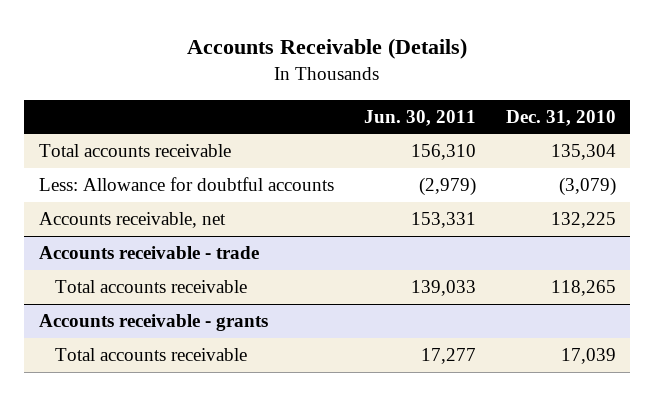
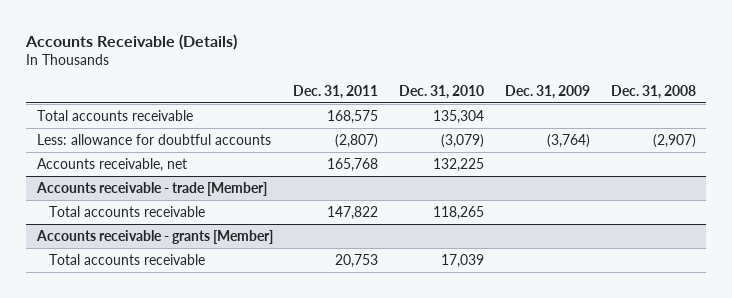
- | Jun. 30, 2011 | Dec. 31, 2010
+ | Dec. 31, 2011 | Dec. 31, 2010 | Dec. 31, 2009 | Dec. 31, 2008
- Less: Allowance for doubtful accounts | (2,979) | (3,079)
+ Less: allowance for doubtful accounts | (2,807) | (3,079) | (3,764) | (2,907)
- Accounts receivable - trade
+ Accounts receivable - trade [Member]
- Accounts receivable - grants
+ Accounts receivable - grants [Member]

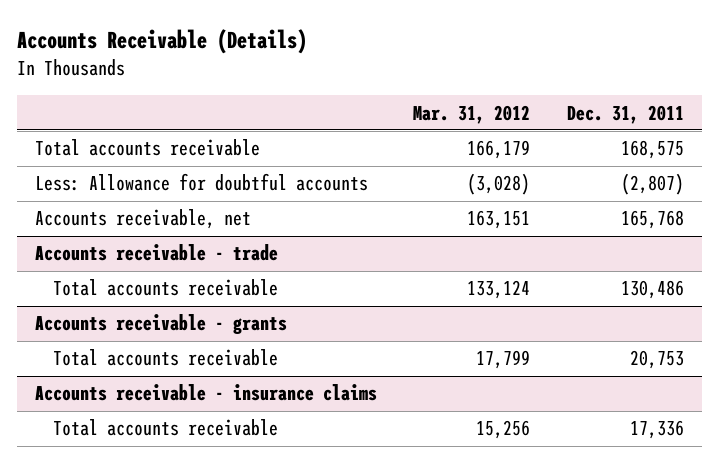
- | Dec. 31, 2011 | Dec. 31, 2010 | Dec. 31, 2009 | Dec. 31, 2008
+ | Mar. 31, 2012 | Dec. 31, 2011
- Less: allowance for doubtful accounts | (2,807) | (3,079) | (3,764) | (2,907)
+ Less: Allowance for doubtful accounts | (3,028) | (2,807)
- Accounts receivable - trade [Member]
- Total accounts receivable | 147,822 | 118,265 | |
- Accounts receivable - grants [Member]
+ Accounts receivable - trade
+ Total accounts receivable | 133,124 | 130,486
+ Accounts receivable - grants
+ Accounts receivable - insurance claims
+ Total accounts receivable | 15,256 | 17,336

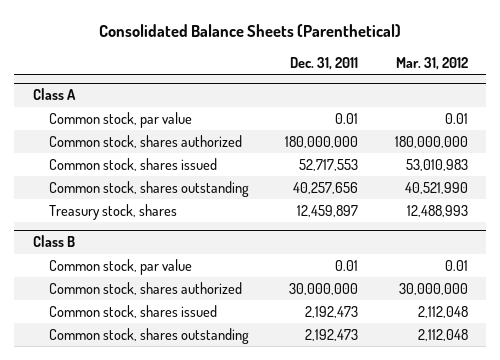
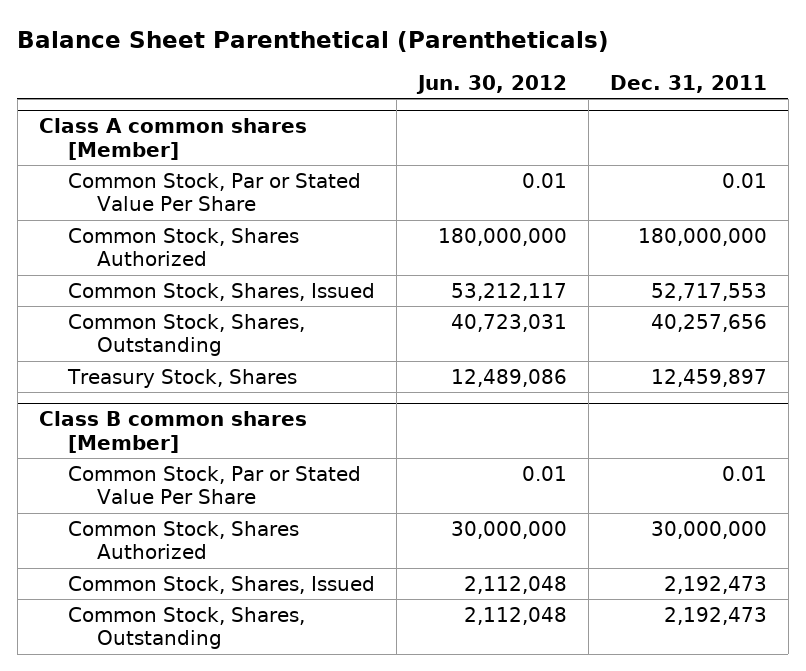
- Consolidated Balance Sheets (Parenthetical)
+ Balance Sheet Parenthetical (Parentheticals)
- | Dec. 31, 2011 | Mar. 31, 2012
+ | Jun. 30, 2012 | Dec. 31, 2011
- Class A
- Common stock, par value | 0.01 | 0.01
- Common stock, shares authorized | 180,000,000 | 180,000,000
- Common stock, shares issued | 52,717,553 | 53,010,983
- Common stock, shares outstanding | 40,257,656 | 40,521,990
- Treasury stock, shares | 12,459,897 | 12,488,993
- Class B
- Common stock, par value | 0.01 | 0.01
- Common stock, shares authorized | 30,000,000 | 30,000,000
- Common stock, shares issued | 2,192,473 | 2,112,048
- Common stock, shares outstanding | 2,192,473 | 2,112,048
+ Class A common shares [Member]
+ Common Stock, Par or Stated Value Per Share | 0.01 | 0.01
+ Common Stock, Shares Authorized | 180,000,000 | 180,000,000
+ Common Stock, Shares, Issued | 53,212,117 | 52,717,553
+ Common Stock, Shares, Outstanding | 40,723,031 | 40,257,656
+ Treasury Stock, Shares | 12,489,086 | 12,459,897
+ Class B common shares [Member]
+ Common Stock, Par or Stated Value Per Share | 0.01 | 0.01
+ Common Stock, Shares Authorized | 30,000,000 | 30,000,000
+ Common Stock, Shares, Issued | 2,112,048 | 2,192,473
+ Common Stock, Shares, Outstanding | 2,112,048 | 2,192,473

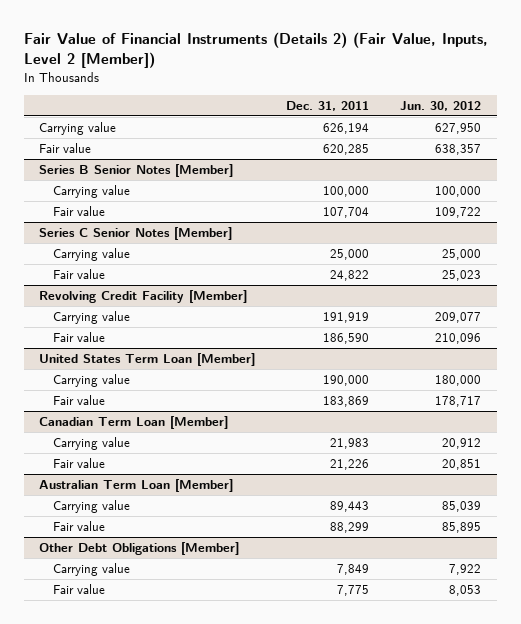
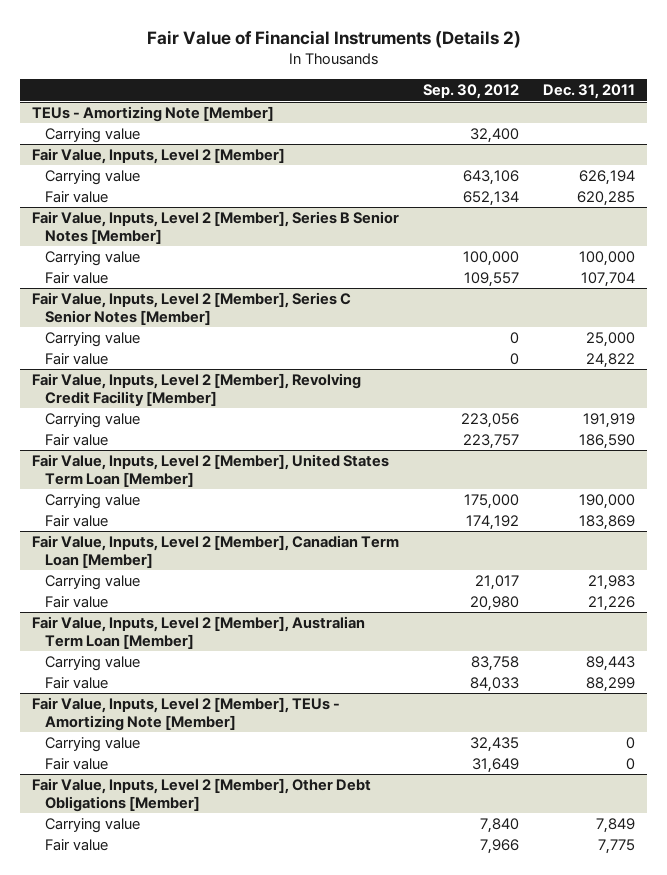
- Fair Value of Financial Instruments (Details 2) (Fair Value, Inputs, Level 2 [Member])
+ Fair Value of Financial Instruments (Details 2)
- | Dec. 31, 2011 | Jun. 30, 2012
+ | Sep. 30, 2012 | Dec. 31, 2011
+ TEUs - Amortizing Note [Member]
+ Carrying value | 32,400 |
+ Fair Value, Inputs, Level 2 [Member]
- Series B Senior Notes [Member]
+ Fair Value, Inputs, Level 2 [Member], Series B Senior Notes [Member]
- Series C Senior Notes [Member]
+ Fair Value, Inputs, Level 2 [Member], Series C Senior Notes [Member]
- Revolving Credit Facility [Member]
+ Fair Value, Inputs, Level 2 [Member], Revolving Credit Facility [Member]
- United States Term Loan [Member]
+ Fair Value, Inputs, Level 2 [Member], United States Term Loan [Member]
- Canadian Term Loan [Member]
+ Fair Value, Inputs, Level 2 [Member], Canadian Term Loan [Member]
- Australian Term Loan [Member]
+ Fair Value, Inputs, Level 2 [Member], Australian Term Loan [Member]
- Other Debt Obligations [Member]
+ Fair Value, Inputs, Level 2 [Member], TEUs - Amortizing Note [Member]
+ Carrying value | 32,435 | 0
+ Fair value | 31,649 | 0
+ Fair Value, Inputs, Level 2 [Member], Other Debt Obligations [Member]

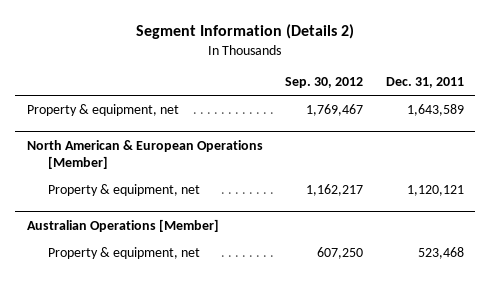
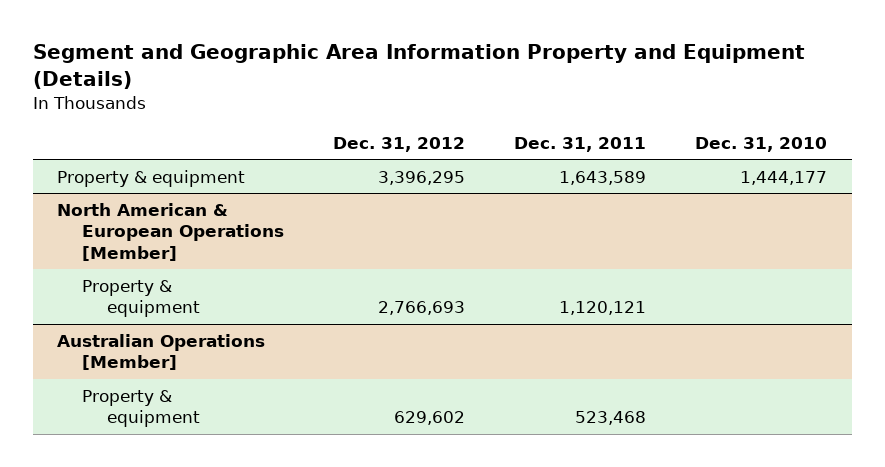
- Segment Information (Details 2)
+ Segment and Geographic Area Information Property and Equipment (Details)
- | Sep. 30, 2012 | Dec. 31, 2011
+ | Dec. 31, 2012 | Dec. 31, 2011 | Dec. 31, 2010
- Property & equipment, net | 1,769,467 | 1,643,589
+ Property & equipment | 3,396,295 | 1,643,589 | 1,444,177
@ North American & European Operations [Member]
- Property & equipment, net | 1,162,217 | 1,120,121
+ Property & equipment | 2,766,693 | 1,120,121 |
@ Australian Operations [Member]
- Property & equipment, net | 607,250 | 523,468
+ Property & equipment | 629,602 | 523,468 |

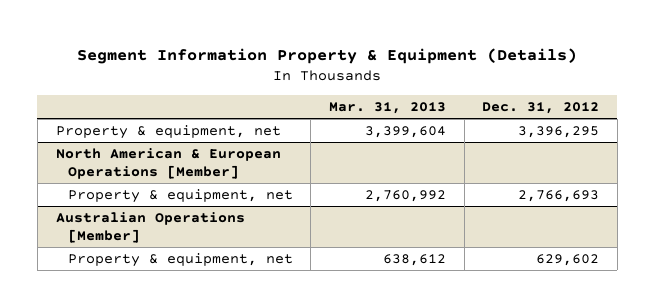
- Segment and Geographic Area Information Property and Equipment (Details)
+ Segment Information Property & Equipment (Details)
- | Dec. 31, 2012 | Dec. 31, 2011 | Dec. 31, 2010
+ | Mar. 31, 2013 | Dec. 31, 2012
- Property & equipment | 3,396,295 | 1,643,589 | 1,444,177
+ Property & equipment, net | 3,399,604 | 3,396,295
@ North American & European Operations [Member]
- Property & equipment | 2,766,693 | 1,120,121 |
+ Property & equipment, net | 2,760,992 | 2,766,693
@ Australian Operations [Member]
- Property & equipment | 629,602 | 523,468 |
+ Property & equipment, net | 638,612 | 629,602

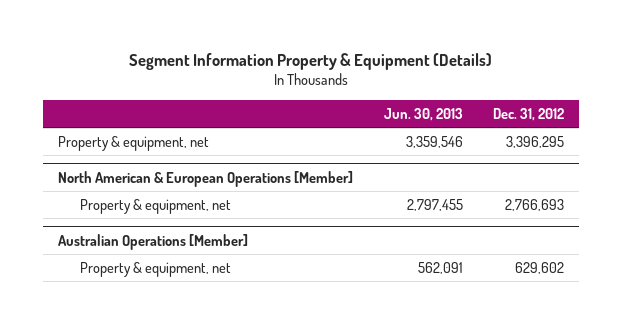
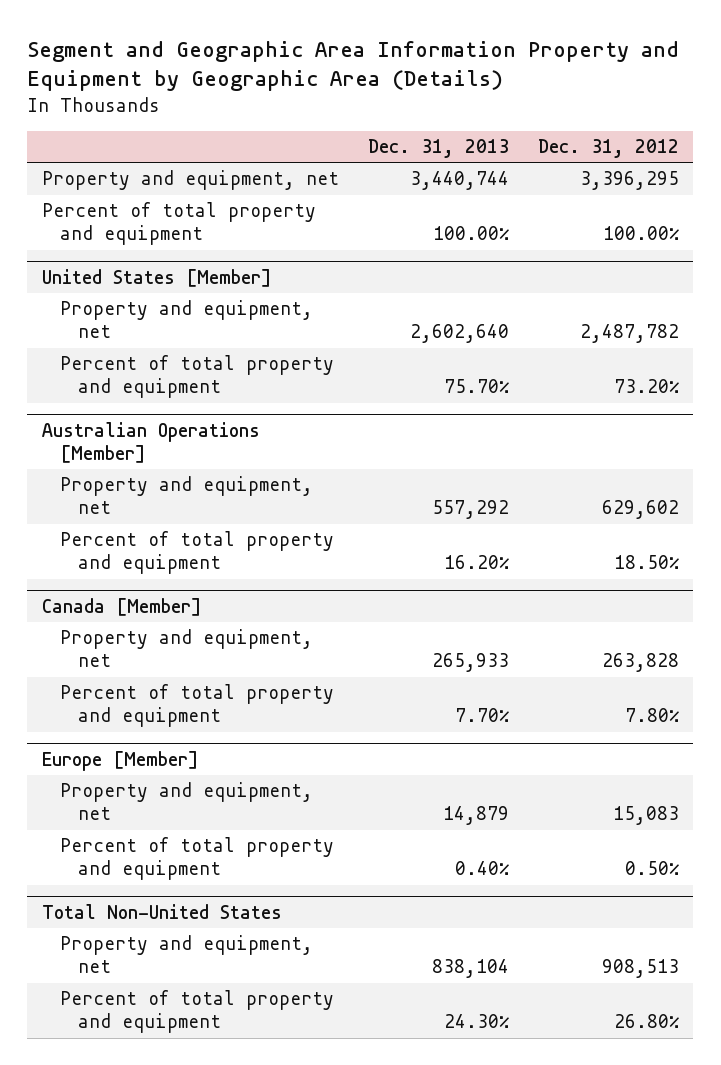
- Segment Information Property & Equipment (Details)
+ Segment and Geographic Area Information Property and Equipment by Geographic Area (Details)
- | Jun. 30, 2013 | Dec. 31, 2012
+ | Dec. 31, 2013 | Dec. 31, 2012
- Property & equipment, net | 3,359,546 | 3,396,295
- North American & European Operations [Member]
- Property & equipment, net | 2,797,455 | 2,766,693
+ Property and equipment, net | 3,440,744 | 3,396,295
+ Percent of total property and equipment | 100.00% | 100.00%
+ United States [Member]
+ Property and equipment, net | 2,602,640 | 2,487,782
+ Percent of total property and equipment | 75.70% | 73.20%
@ Australian Operations [Member]
- Property & equipment, net | 562,091 | 629,602
+ Property and equipment, net | 557,292 | 629,602
+ Percent of total property and equipment | 16.20% | 18.50%
+ Canada [Member]
+ Property and equipment, net | 265,933 | 263,828
+ Percent of total property and equipment | 7.70% | 7.80%
+ Europe [Member]
+ Property and equipment, net | 14,879 | 15,083
+ Percent of total property and equipment | 0.40% | 0.50%
+ Total Non-United States
+ Property and equipment, net | 838,104 | 908,513
+ Percent of total property and equipment | 24.30% | 26.80%

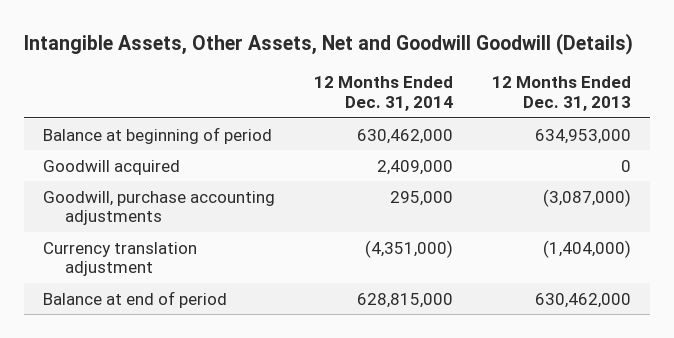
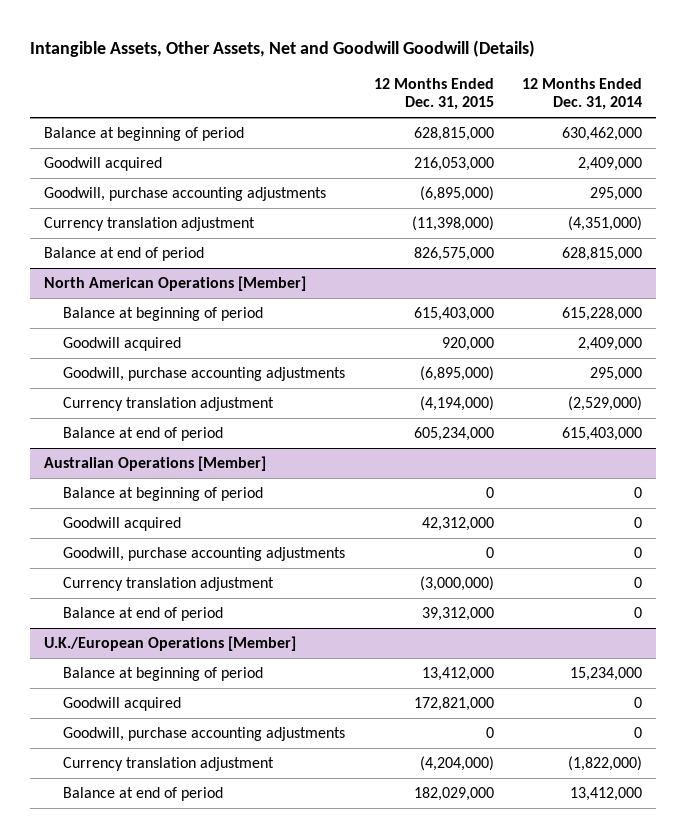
- | 12 Months Ended Dec. 31, 2014 | 12 Months Ended Dec. 31, 2013
+ | 12 Months Ended Dec. 31, 2015 | 12 Months Ended Dec. 31, 2014
+ North American Operations [Member]
+ Balance at beginning of period | 615,403,000 | 615,228,000
+ Goodwill acquired | 920,000 | 2,409,000
+ Goodwill, purchase accounting adjustments | (6,895,000) | 295,000
+ Currency translation adjustment | (4,194,000) | (2,529,000)
+ Balance at end of period | 605,234,000 | 615,403,000
+ Australian Operations [Member]
+ Balance at beginning of period | 0 | 0
+ Goodwill acquired | 42,312,000 | 0
+ Goodwill, purchase accounting adjustments | 0 | 0
+ Currency translation adjustment | (3,000,000) | 0
+ Balance at end of period | 39,312,000 | 0
+ U.K./European Operations [Member]
+ Balance at beginning of period | 13,412,000 | 15,234,000
+ Goodwill acquired | 172,821,000 | 0
+ Goodwill, purchase accounting adjustments | 0 | 0
+ Currency translation adjustment | (4,204,000) | (1,822,000)
+ Balance at end of period | 182,029,000 | 13,412,000

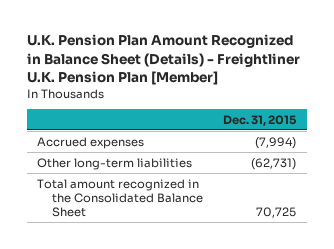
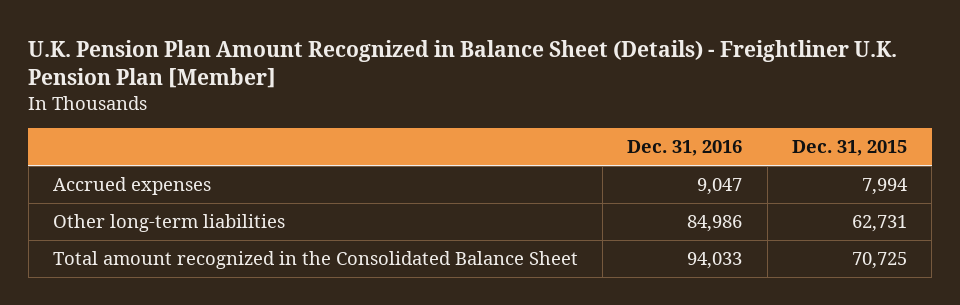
- | Dec. 31, 2015
+ | Dec. 31, 2016 | Dec. 31, 2015
- Accrued expenses | (7,994)
- Other long-term liabilities | (62,731)
+ Accrued expenses | 9,047 | 7,994
+ Other long-term liabilities | 84,986 | 62,731

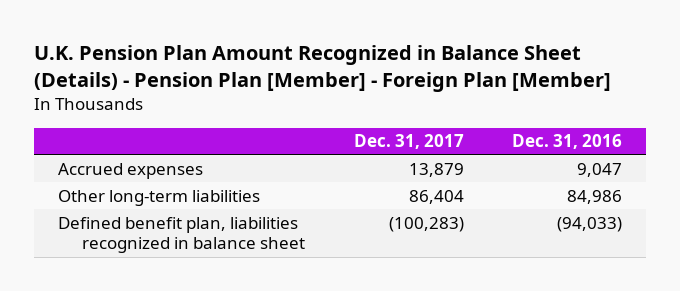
- U.K. Pension Plan Amount Recognized in Balance Sheet (Details) - Freightliner U.K. Pension Plan [Member]
+ U.K. Pension Plan Amount Recognized in Balance Sheet (Details) - Pension Plan [Member] - Foreign Plan [Member]
- | Dec. 31, 2016 | Dec. 31, 2015
+ | Dec. 31, 2017 | Dec. 31, 2016
- Total amount recognized in the Consolidated Balance Sheet | 94,033 | 70,725
+ Defined benefit plan, liabilities recognized in balance sheet | (100,283) | (94,033)

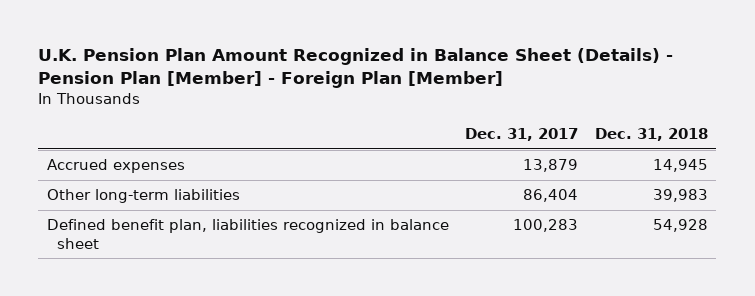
- | Dec. 31, 2017 | Dec. 31, 2016
+ | Dec. 31, 2017 | Dec. 31, 2018
- Defined benefit plan, liabilities recognized in balance sheet | (100,283) | (94,033)
+ Defined benefit plan, liabilities recognized in balance sheet | 100,283 | 54,928

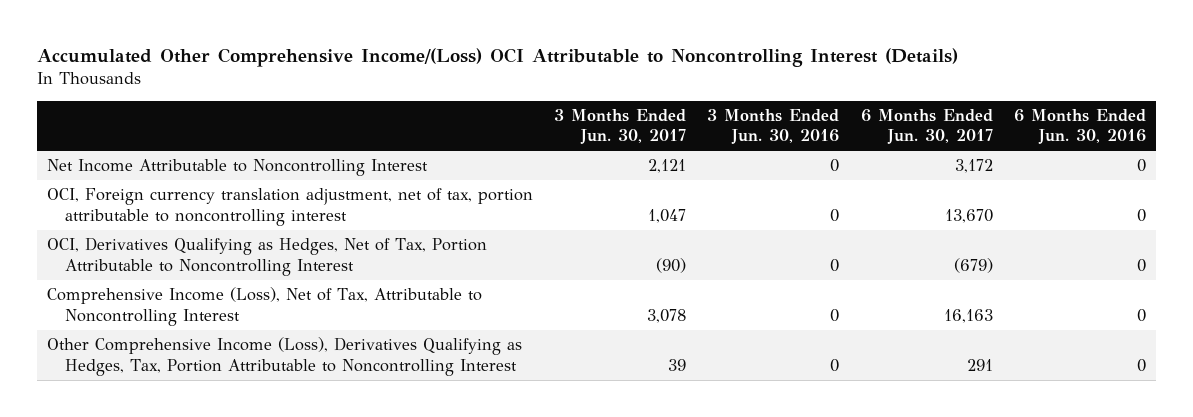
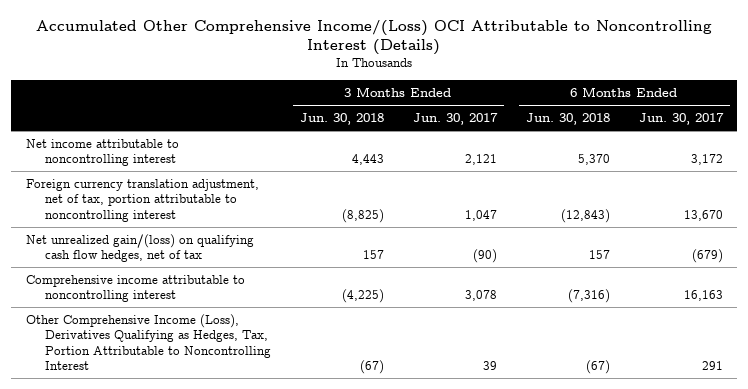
- | 3 Months Ended Jun. 30, 2017 | 3 Months Ended Jun. 30, 2016 | 6 Months Ended Jun. 30, 2017 | 6 Months Ended Jun. 30, 2016
+ | 3 Months Ended Jun. 30, 2018 | 3 Months Ended Jun. 30, 2017 | 6 Months Ended Jun. 30, 2018 | 6 Months Ended Jun. 30, 2017
- Net Income Attributable to Noncontrolling Interest | 2,121 | 0 | 3,172 | 0
- OCI, Foreign currency translation adjustment, net of tax, portion attributable to noncontrolling interest | 1,047 | 0 | 13,670 | 0
- OCI, Derivatives Qualifying as Hedges, Net of Tax, Portion Attributable to Noncontrolling Interest | (90) | 0 | (679) | 0
- Comprehensive Income (Loss), Net of Tax, Attributable to Noncontrolling Interest | 3,078 | 0 | 16,163 | 0
+ Net income attributable to noncontrolling interest | 4,443 | 2,121 | 5,370 | 3,172
+ Foreign currency translation adjustment, net of tax, portion attributable to noncontrolling interest | (8,825) | 1,047 | (12,843) | 13,670
+ Net unrealized gain/(loss) on qualifying cash flow hedges, net of tax | 157 | (90) | 157 | (679)
+ Comprehensive income attributable to noncontrolling interest | (4,225) | 3,078 | (7,316) | 16,163

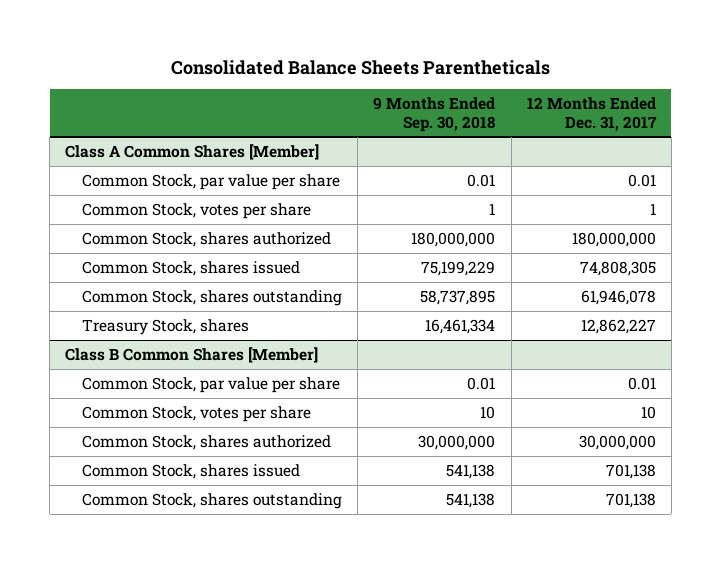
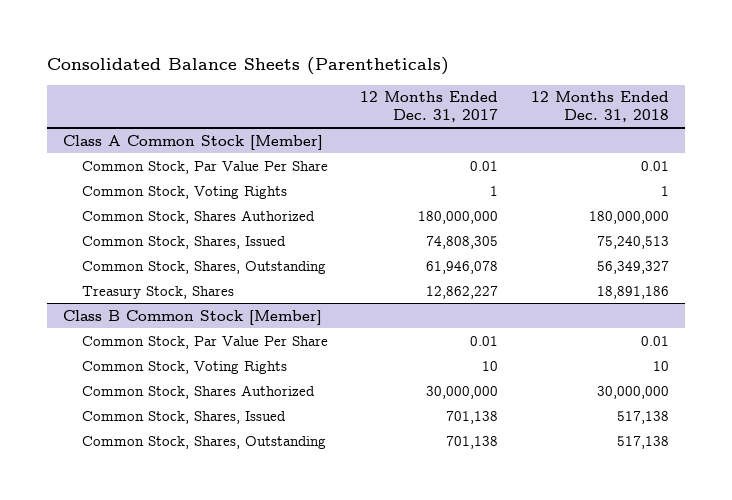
- Consolidated Balance Sheets Parentheticals
+ Consolidated Balance Sheets (Parentheticals)
- | 9 Months Ended Sep. 30, 2018 | 12 Months Ended Dec. 31, 2017
+ | 12 Months Ended Dec. 31, 2017 | 12 Months Ended Dec. 31, 2018
- Class A Common Shares [Member]
- Common Stock, par value per share | 0.01 | 0.01
- Common Stock, votes per share | 1 | 1
- Common Stock, shares authorized | 180,000,000 | 180,000,000
- Common Stock, shares issued | 75,199,229 | 74,808,305
- Common Stock, shares outstanding | 58,737,895 | 61,946,078
- Treasury Stock, shares | 16,461,334 | 12,862,227
- Class B Common Shares [Member]
- Common Stock, par value per share | 0.01 | 0.01
- Common Stock, votes per share | 10 | 10
- Common Stock, shares authorized | 30,000,000 | 30,000,000
- Common Stock, shares issued | 541,138 | 701,138
- Common Stock, shares outstanding | 541,138 | 701,138
+ Class A Common Stock [Member]
+ Common Stock, Par Value Per Share | 0.01 | 0.01
+ Common Stock, Voting Rights | 1 | 1
+ Common Stock, Shares Authorized | 180,000,000 | 180,000,000
+ Common Stock, Shares, Issued | 74,808,305 | 75,240,513
+ Common Stock, Shares, Outstanding | 61,946,078 | 56,349,327
+ Treasury Stock, Shares | 12,862,227 | 18,891,186
+ Class B Common Stock [Member]
+ Common Stock, Par Value Per Share | 0.01 | 0.01
+ Common Stock, Voting Rights | 10 | 10
+ Common Stock, Shares Authorized | 30,000,000 | 30,000,000
+ Common Stock, Shares, Issued | 701,138 | 517,138
+ Common Stock, Shares, Outstanding | 701,138 | 517,138

